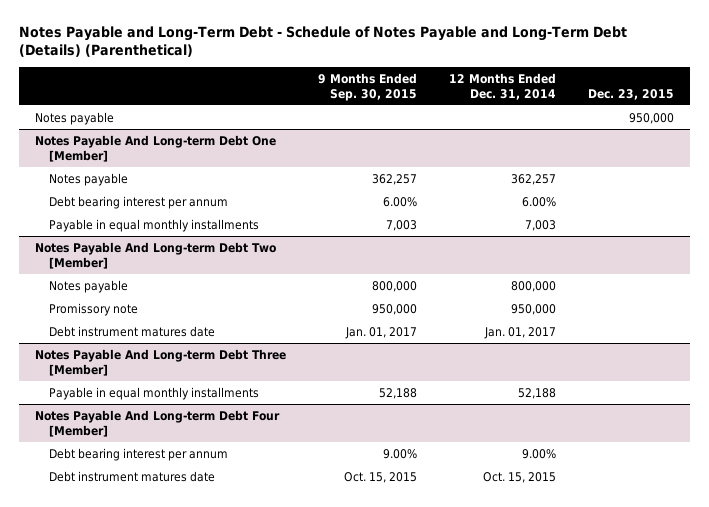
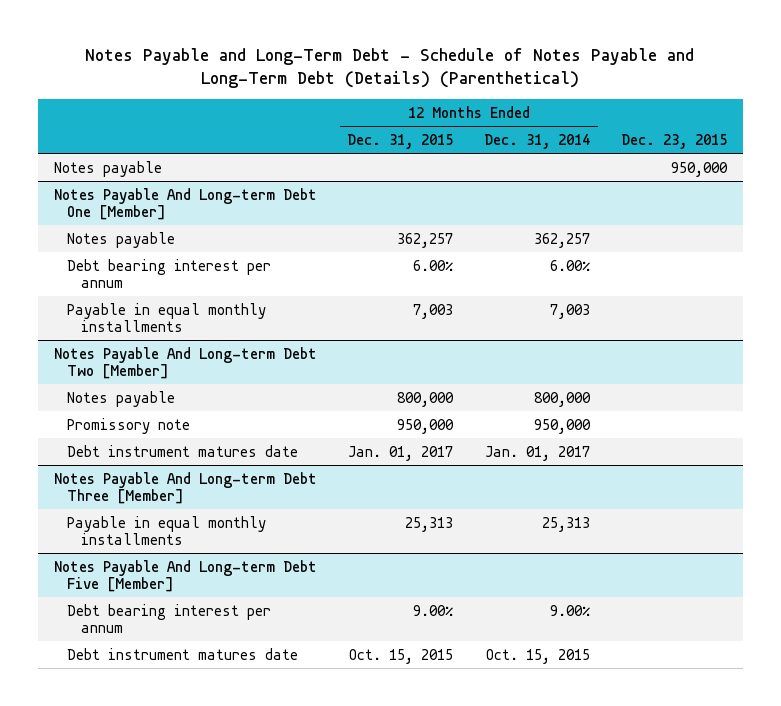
- | 9 Months Ended Sep. 30, 2015 | 12 Months Ended Dec. 31, 2014 | Dec. 23, 2015
+ | 12 Months Ended Dec. 31, 2015 | 12 Months Ended Dec. 31, 2014 | Dec. 23, 2015
@ Notes Payable And Long-term Debt Three [Member]
- Payable in equal monthly installments | 52,188 | 52,188 |
- Notes Payable And Long-term Debt Four [Member]
@ Notes Payable And Long-term Debt Three [Member]
+ Payable in equal monthly installments | 25,313 | 25,313 |
+ Notes Payable And Long-term Debt Five [Member]

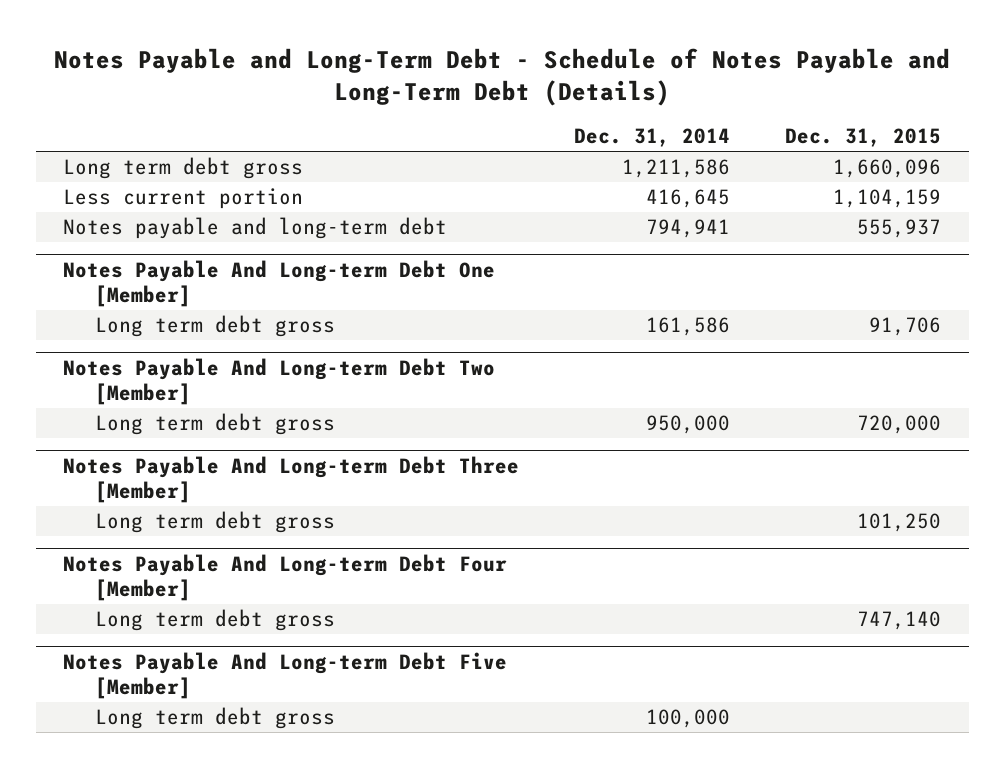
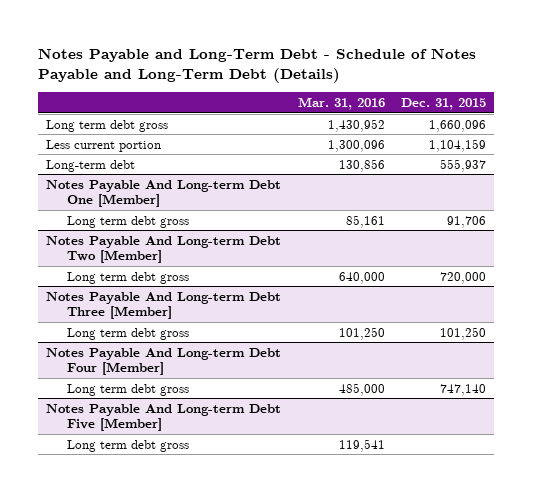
- | Dec. 31, 2014 | Dec. 31, 2015
+ | Mar. 31, 2016 | Dec. 31, 2015
- Notes payable and long-term debt | 794,941 | 555,937
+ Long-term debt | 130,856 | 555,937

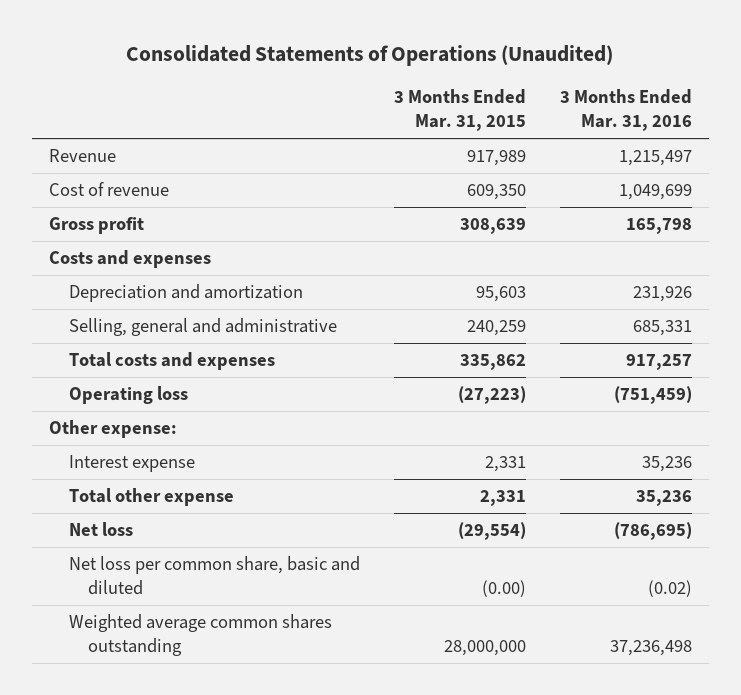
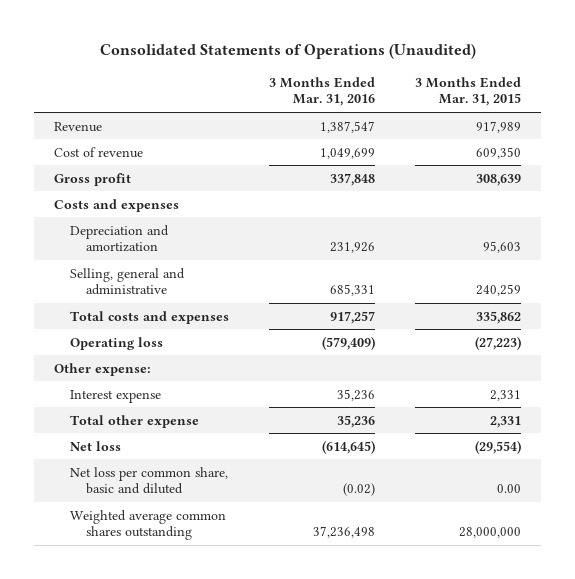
- | 3 Months Ended Mar. 31, 2015 | 3 Months Ended Mar. 31, 2016
+ | 3 Months Ended Mar. 31, 2016 | 3 Months Ended Mar. 31, 2015
- Revenue | 917,989 | 1,215,497
+ Revenue | 1,387,547 | 917,989
- Gross profit | 308,639 | 165,798
+ Gross profit | 337,848 | 308,639
- Operating loss | (27,223) | (751,459)
+ Operating loss | (579,409) | (27,223)
- Net loss | (29,554) | (786,695)
- Net loss per common share, basic and diluted | (0.00) | (0.02)
+ Net loss | (614,645) | (29,554)
+ Net loss per common share, basic and diluted | (0.02) | 0.00

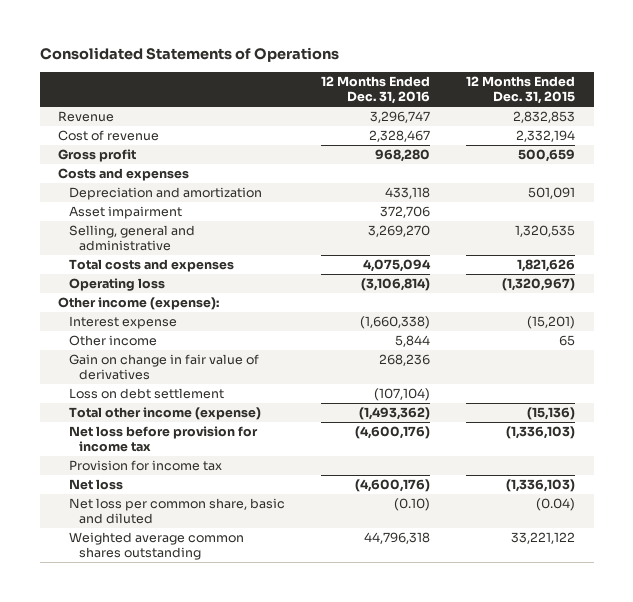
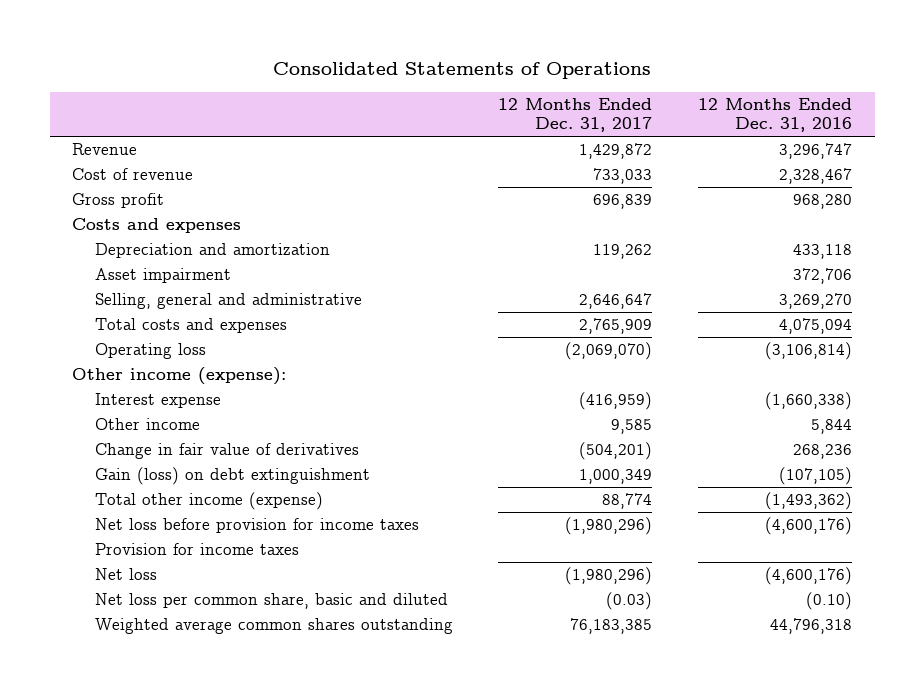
- | 12 Months Ended Dec. 31, 2016 | 12 Months Ended Dec. 31, 2015
+ | 12 Months Ended Dec. 31, 2017 | 12 Months Ended Dec. 31, 2016
- Gain on change in fair value of derivatives | 268,236 |
- Loss on debt settlement | (107,104) |
+ Change in fair value of derivatives | (504,201) | 268,236
+ Gain (loss) on debt extinguishment | 1,000,349 | (107,105)
- Net loss before provision for income tax | (4,600,176) | (1,336,103)
- Provision for income tax
+ Net loss before provision for income taxes | (1,980,296) | (4,600,176)
+ Provision for income taxes

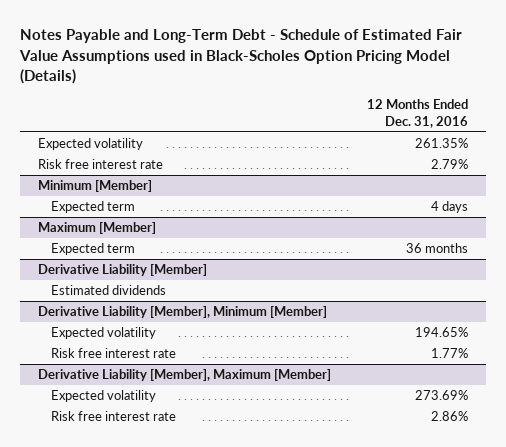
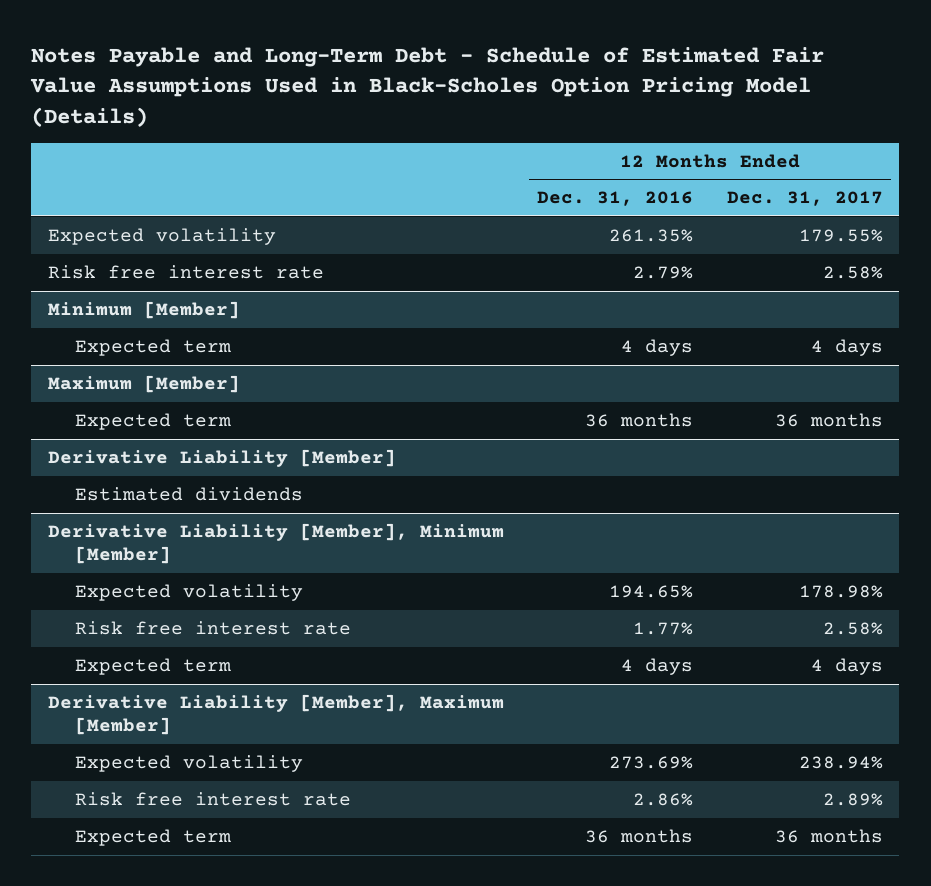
- Notes Payable and Long-Term Debt - Schedule of Estimated Fair Value Assumptions used in Black-Scholes Option Pricing Model (Details)
+ Notes Payable and Long-Term Debt - Schedule of Estimated Fair Value Assumptions Used in Black-Scholes Option Pricing Model (Details)
- | 12 Months Ended Dec. 31, 2016
+ | 12 Months Ended Dec. 31, 2016 | 12 Months Ended Dec. 31, 2017
@ Derivative Liability [Member], Minimum [Member]
+ Expected term | 4 days | 4 days
@ Derivative Liability [Member], Maximum [Member]
+ Expected term | 36 months | 36 months

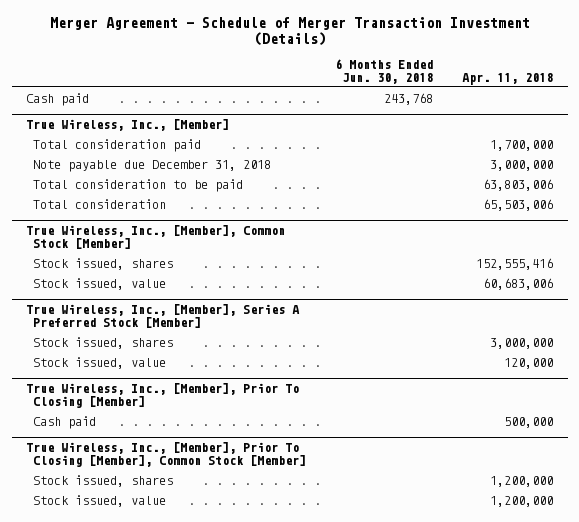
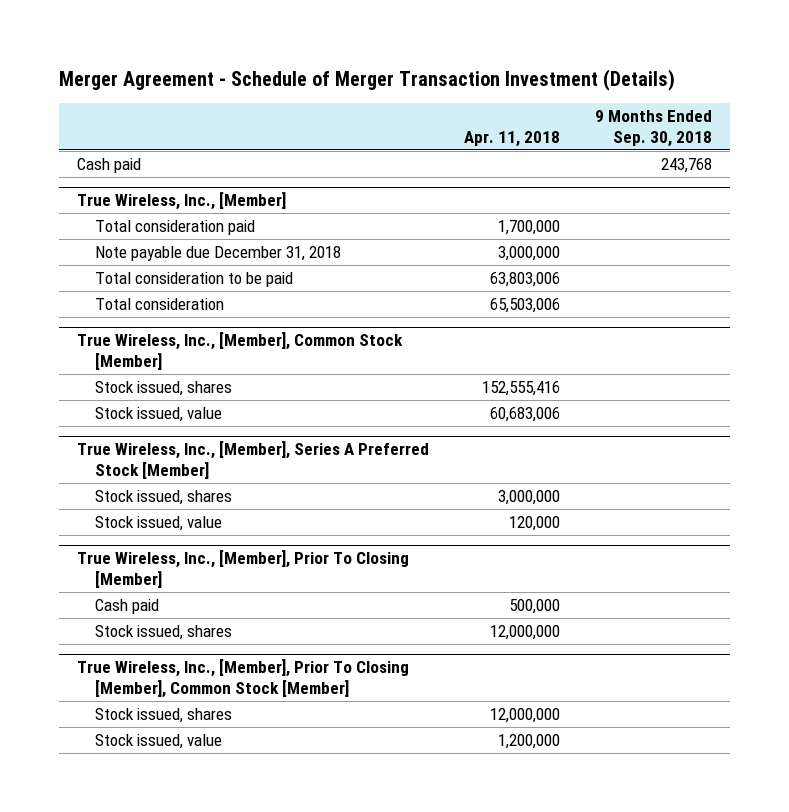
- | 6 Months Ended Jun. 30, 2018 | Apr. 11, 2018
+ | Apr. 11, 2018 | 9 Months Ended Sep. 30, 2018
@ True Wireless, Inc., [Member], Prior To Closing [Member]
+ Stock issued, shares | 12,000,000 |
@ True Wireless, Inc., [Member], Prior To Closing [Member], Common Stock [Member]
- Stock issued, shares | | 1,200,000
+ Stock issued, shares | 12,000,000 |

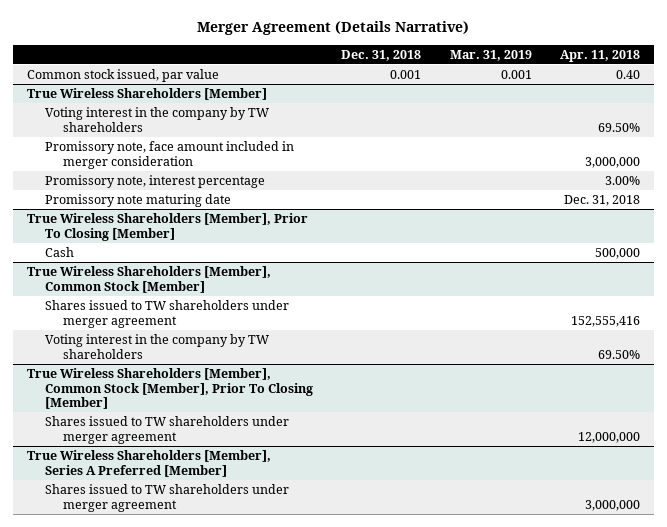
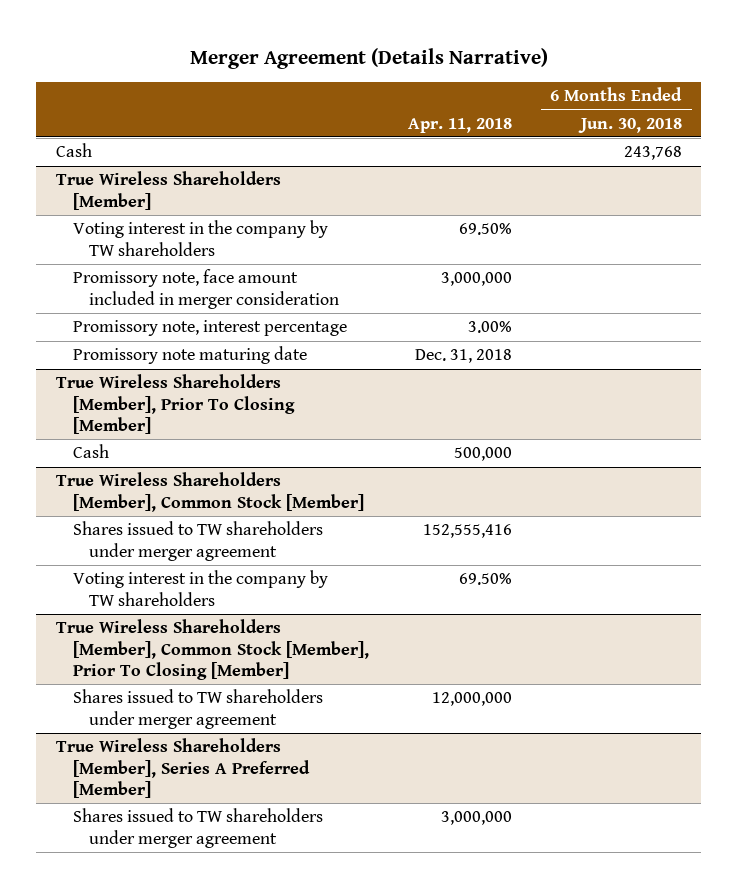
- | Dec. 31, 2018 | Mar. 31, 2019 | Apr. 11, 2018
+ | Apr. 11, 2018 | 6 Months Ended Jun. 30, 2018
- Common stock issued, par value | 0.001 | 0.001 | 0.40
+ Cash | | 243,768

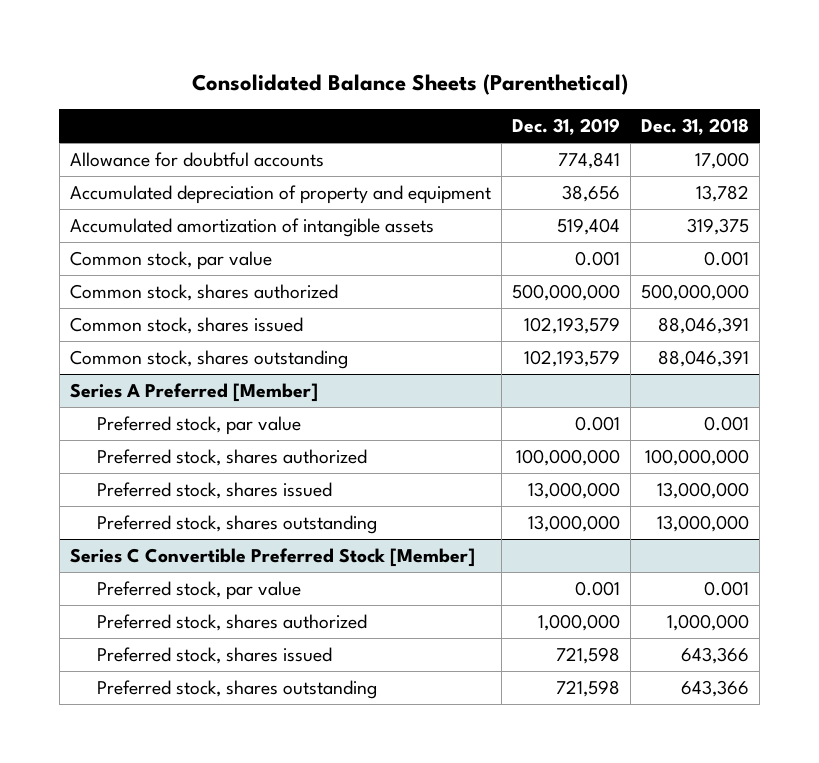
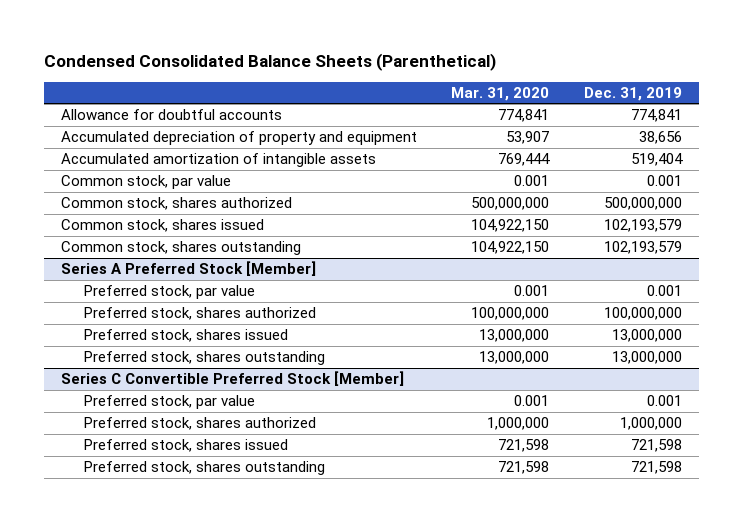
- Consolidated Balance Sheets (Parenthetical)
+ Condensed Consolidated Balance Sheets (Parenthetical)
- | Dec. 31, 2019 | Dec. 31, 2018
+ | Mar. 31, 2020 | Dec. 31, 2019
- Series A Preferred [Member]
+ Series A Preferred Stock [Member]

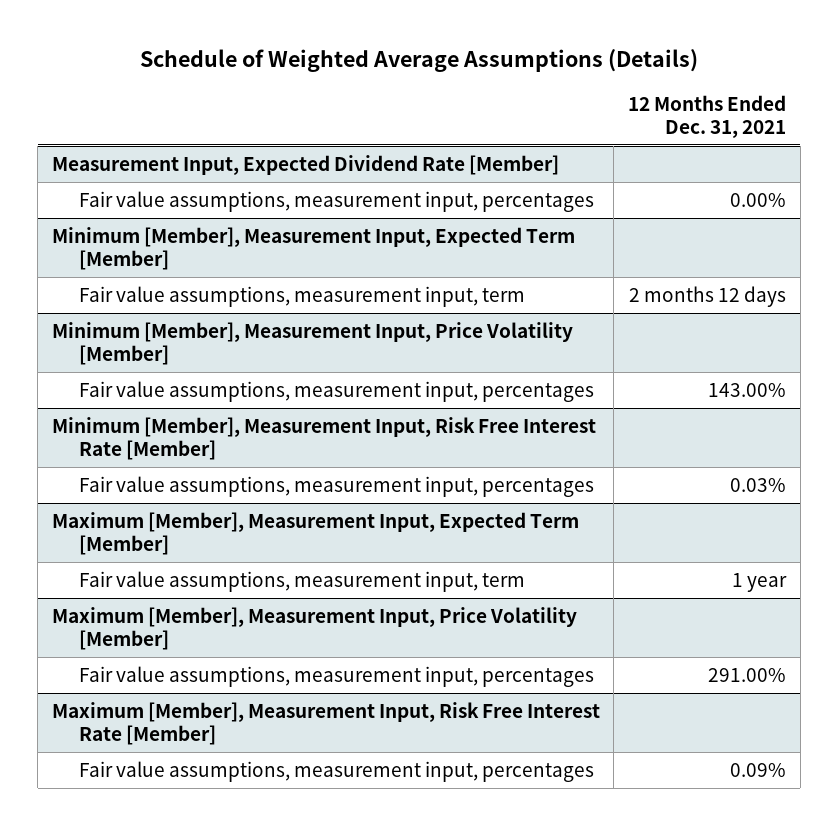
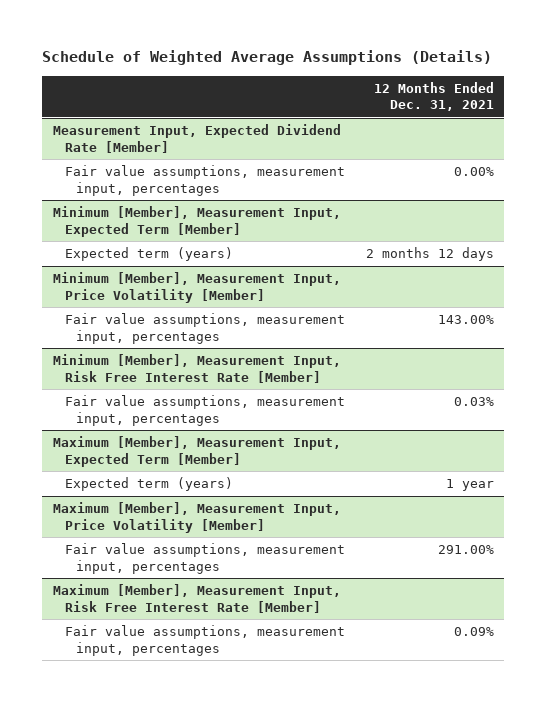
@ Minimum [Member], Measurement Input, Expected Term [Member]
- Fair value assumptions, measurement input, term | 2 months 12 days
+ Expected term (years) | 2 months 12 days
@ Maximum [Member], Measurement Input, Expected Term [Member]
- Fair value assumptions, measurement input, term | 1 year
+ Expected term (years) | 1 year

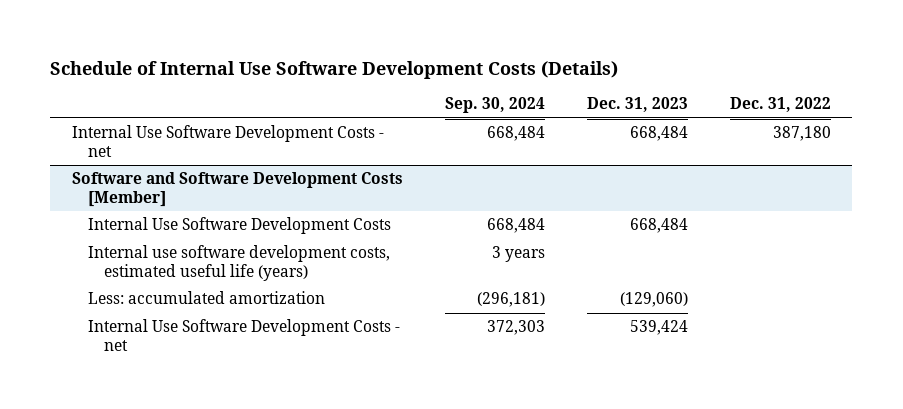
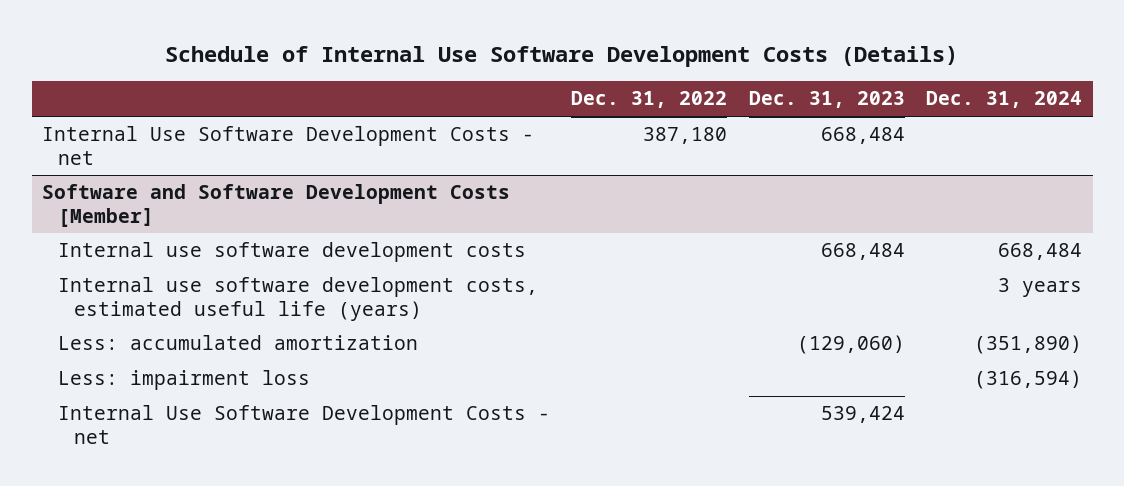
- | Sep. 30, 2024 | Dec. 31, 2023 | Dec. 31, 2022
+ | Dec. 31, 2022 | Dec. 31, 2023 | Dec. 31, 2024
@ Software and Software Development Costs [Member]
- Internal Use Software Development Costs | 668,484 | 668,484 |
+ Internal use software development costs | | 668,484 | 668,484
+ Less: impairment loss | | | (316,594)

